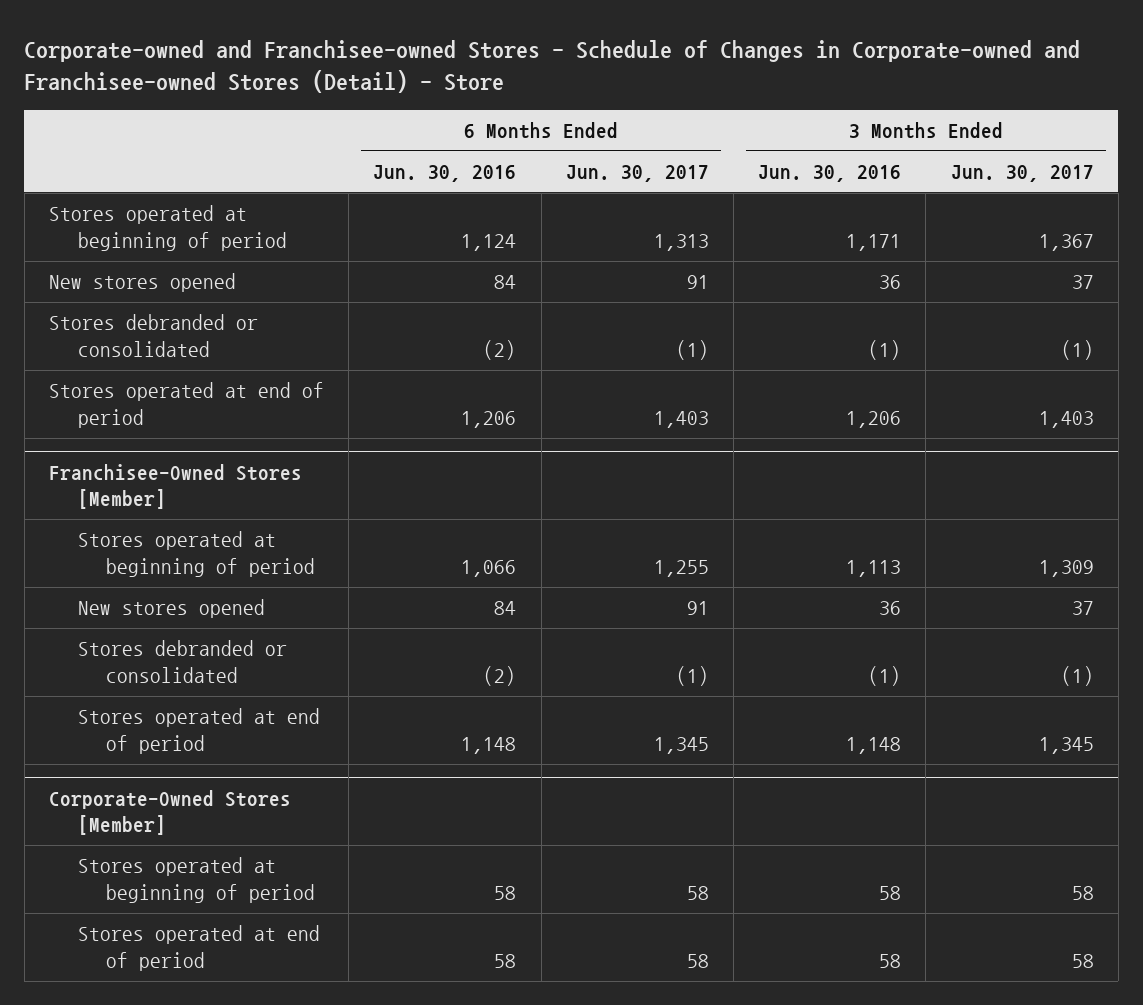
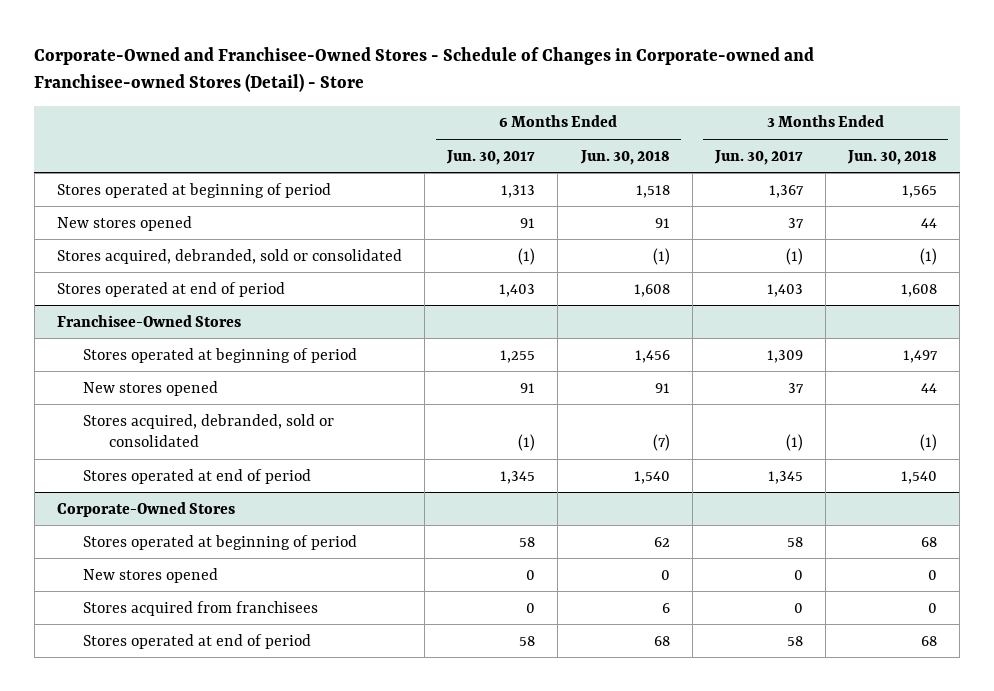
- Corporate-owned and Franchisee-owned Stores - Schedule of Changes in Corporate-owned and Franchisee-owned Stores (Detail) - Store
+ Corporate-Owned and Franchisee-Owned Stores - Schedule of Changes in Corporate-owned and Franchisee-owned Stores (Detail) - Store
- | 6 Months Ended Jun. 30, 2016 | 6 Months Ended Jun. 30, 2017 | 3 Months Ended Jun. 30, 2016 | 3 Months Ended Jun. 30, 2017
+ | 6 Months Ended Jun. 30, 2017 | 6 Months Ended Jun. 30, 2018 | 3 Months Ended Jun. 30, 2017 | 3 Months Ended Jun. 30, 2018
- Stores debranded or consolidated | (2) | (1) | (1) | (1)
+ Stores acquired, debranded, sold or consolidated | (1) | (1) | (1) | (1)
- Franchisee-Owned Stores [Member]
+ Franchisee-Owned Stores
- Stores debranded or consolidated | (2) | (1) | (1) | (1)
+ Stores acquired, debranded, sold or consolidated | (1) | (7) | (1) | (1)
- Corporate-Owned Stores [Member]
+ Corporate-Owned Stores
+ New stores opened | 0 | 0 | 0 | 0
+ Stores acquired from franchisees | 0 | 6 | 0 | 0

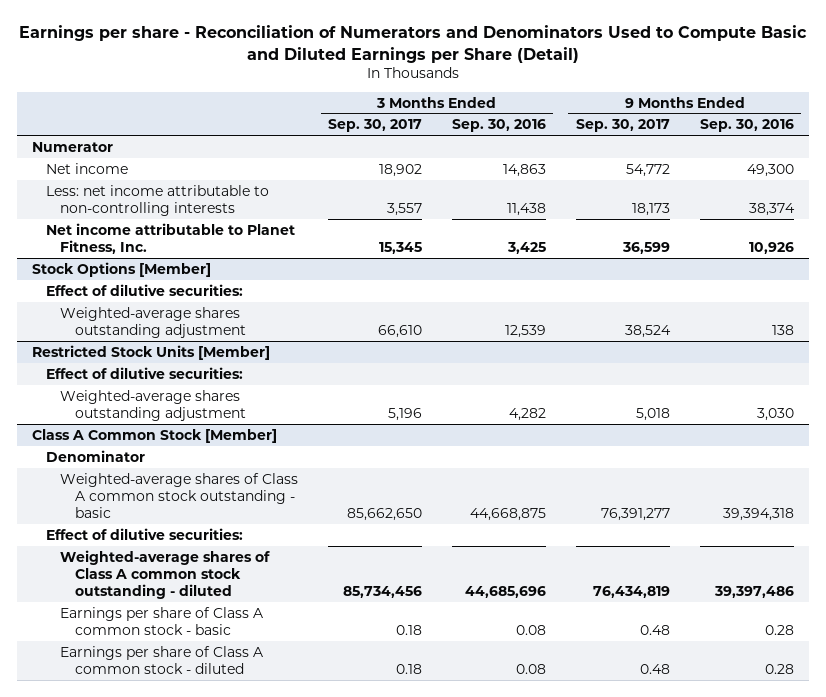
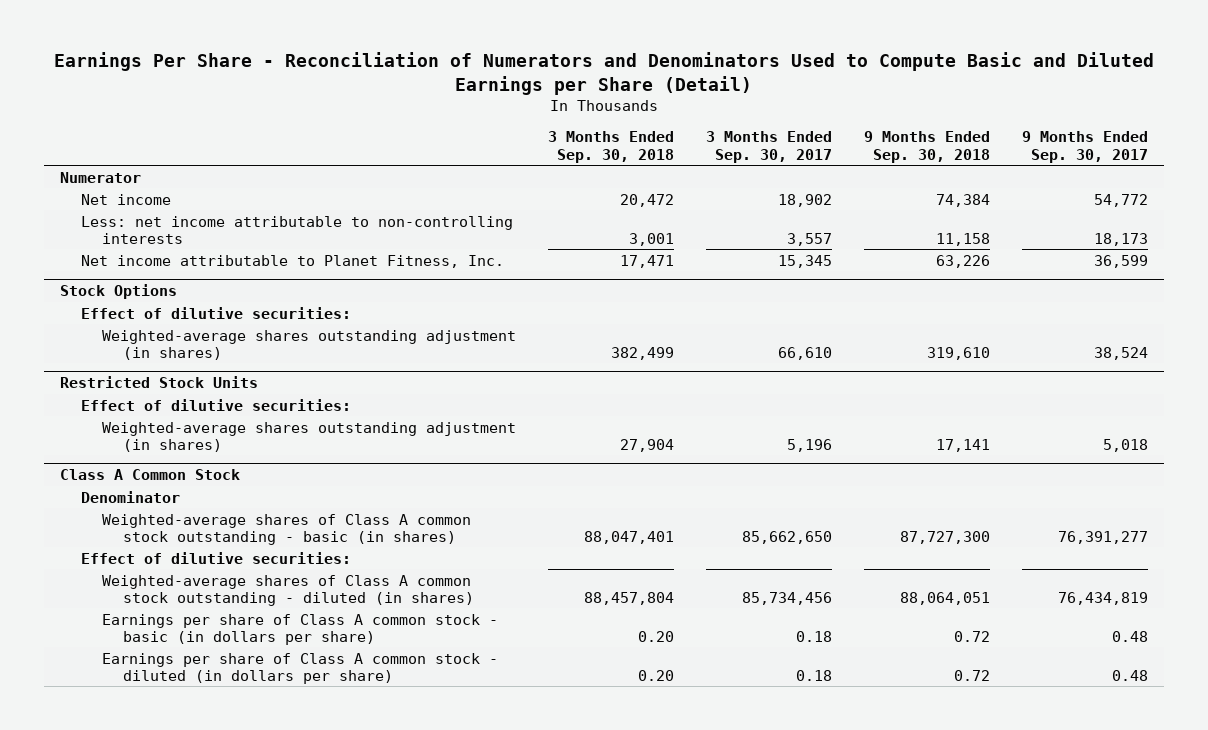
- Earnings per share - Reconciliation of Numerators and Denominators Used to Compute Basic and Diluted Earnings per Share (Detail)
+ Earnings Per Share - Reconciliation of Numerators and Denominators Used to Compute Basic and Diluted Earnings per Share (Detail)
- | 3 Months Ended Sep. 30, 2017 | 3 Months Ended Sep. 30, 2016 | 9 Months Ended Sep. 30, 2017 | 9 Months Ended Sep. 30, 2016
+ | 3 Months Ended Sep. 30, 2018 | 3 Months Ended Sep. 30, 2017 | 9 Months Ended Sep. 30, 2018 | 9 Months Ended Sep. 30, 2017
- Stock Options [Member]
+ Stock Options
- Weighted-average shares outstanding adjustment | 66,610 | 12,539 | 38,524 | 138
- Restricted Stock Units [Member]
+ Weighted-average shares outstanding adjustment (in shares) | 382,499 | 66,610 | 319,610 | 38,524
+ Restricted Stock Units
- Weighted-average shares outstanding adjustment | 5,196 | 4,282 | 5,018 | 3,030
- Class A Common Stock [Member]
+ Weighted-average shares outstanding adjustment (in shares) | 27,904 | 5,196 | 17,141 | 5,018
+ Class A Common Stock
- Weighted-average shares of Class A common stock outstanding - basic | 85,662,650 | 44,668,875 | 76,391,277 | 39,394,318
+ Weighted-average shares of Class A common stock outstanding - basic (in shares) | 88,047,401 | 85,662,650 | 87,727,300 | 76,391,277
- Weighted-average shares of Class A common stock outstanding - diluted | 85,734,456 | 44,685,696 | 76,434,819 | 39,397,486
- Earnings per share of Class A common stock - basic | 0.18 | 0.08 | 0.48 | 0.28
- Earnings per share of Class A common stock - diluted | 0.18 | 0.08 | 0.48 | 0.28
+ Weighted-average shares of Class A common stock outstanding - diluted (in shares) | 88,457,804 | 85,734,456 | 88,064,051 | 76,434,819
+ Earnings per share of Class A common stock - basic (in dollars per share) | 0.20 | 0.18 | 0.72 | 0.48
+ Earnings per share of Class A common stock - diluted (in dollars per share) | 0.20 | 0.18 | 0.72 | 0.48

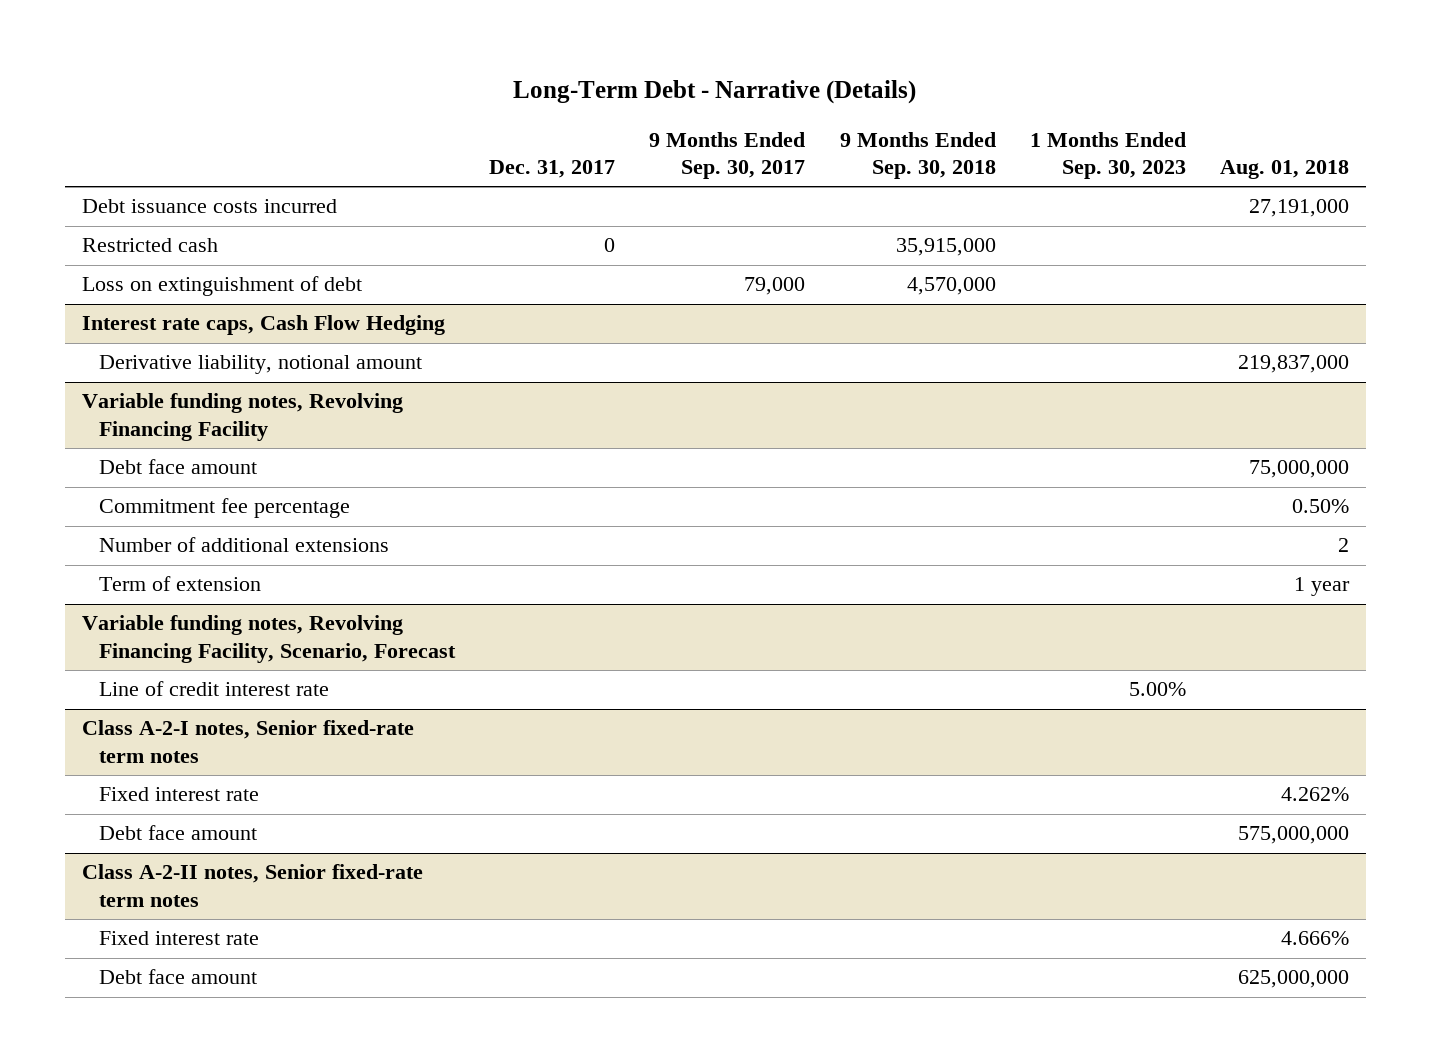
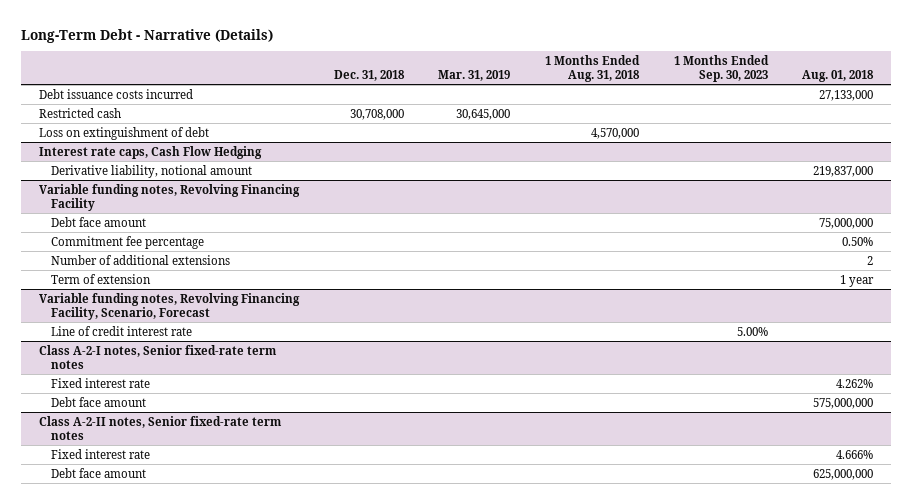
- | Dec. 31, 2017 | 9 Months Ended Sep. 30, 2017 | 9 Months Ended Sep. 30, 2018 | 1 Months Ended Sep. 30, 2023 | Aug. 01, 2018
+ | Dec. 31, 2018 | Mar. 31, 2019 | 1 Months Ended Aug. 31, 2018 | 1 Months Ended Sep. 30, 2023 | Aug. 01, 2018
- Debt issuance costs incurred | | | | | 27,191,000
+ Debt issuance costs incurred | | | | | 27,133,000

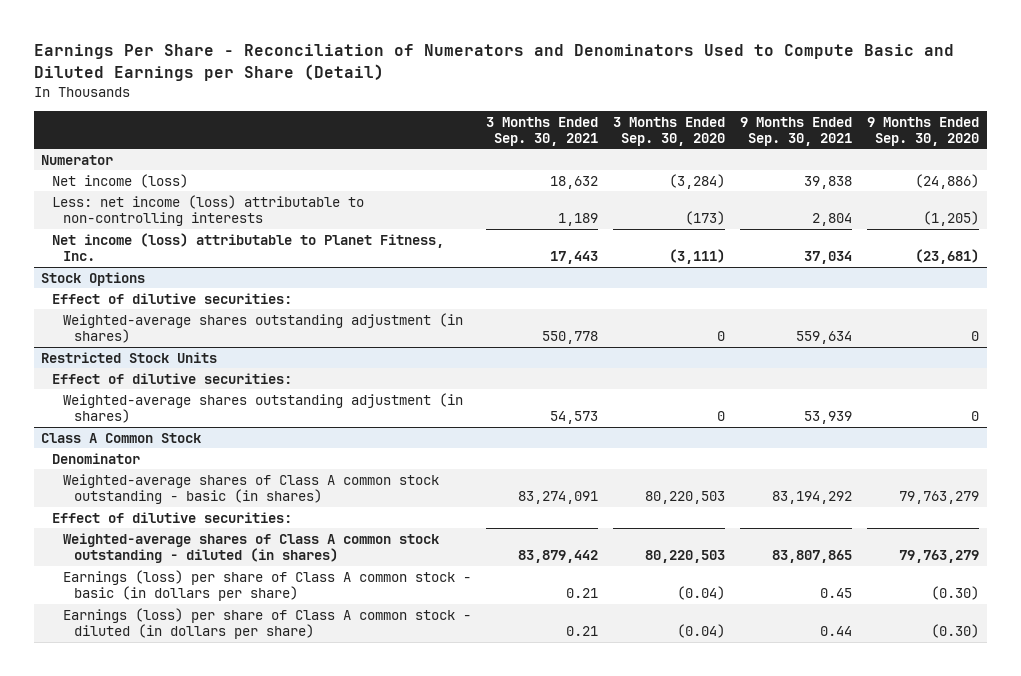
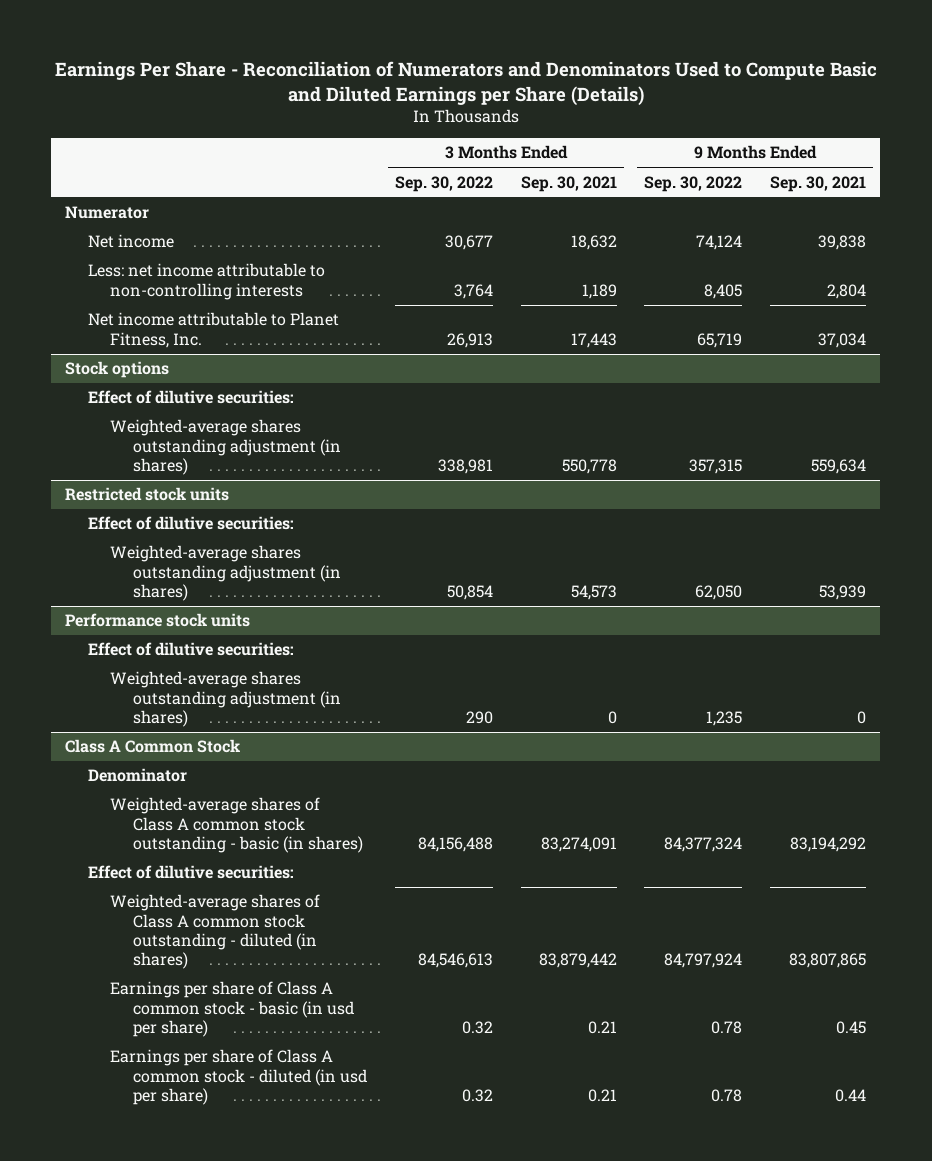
- Earnings Per Share - Reconciliation of Numerators and Denominators Used to Compute Basic and Diluted Earnings per Share (Detail)
+ Earnings Per Share - Reconciliation of Numerators and Denominators Used to Compute Basic and Diluted Earnings per Share (Details)
- | 3 Months Ended Sep. 30, 2021 | 3 Months Ended Sep. 30, 2020 | 9 Months Ended Sep. 30, 2021 | 9 Months Ended Sep. 30, 2020
+ | 3 Months Ended Sep. 30, 2022 | 3 Months Ended Sep. 30, 2021 | 9 Months Ended Sep. 30, 2022 | 9 Months Ended Sep. 30, 2021
- Net income (loss) | 18,632 | (3,284) | 39,838 | (24,886)
- Less: net income (loss) attributable to non-controlling interests | 1,189 | (173) | 2,804 | (1,205)
- Net income (loss) attributable to Planet Fitness, Inc. | 17,443 | (3,111) | 37,034 | (23,681)
- Stock Options
+ Net income | 30,677 | 18,632 | 74,124 | 39,838
+ Less: net income attributable to non-controlling interests | 3,764 | 1,189 | 8,405 | 2,804
+ Net income attributable to Planet Fitness, Inc. | 26,913 | 17,443 | 65,719 | 37,034
+ Stock options
- Restricted Stock Units
+ Restricted stock units
+ Performance stock units
+ Effect of dilutive securities:
+ Weighted-average shares outstanding adjustment (in shares) | 290 | 0 | 1,235 | 0
@ Class A Common Stock
- Earnings (loss) per share of Class A common stock - basic (in dollars per share) | 0.21 | (0.04) | 0.45 | (0.30)
- Earnings (loss) per share of Class A common stock - diluted (in dollars per share) | 0.21 | (0.04) | 0.44 | (0.30)
+ Earnings per share of Class A common stock - basic (in usd per share) | 0.32 | 0.21 | 0.78 | 0.45
+ Earnings per share of Class A common stock - diluted (in usd per share) | 0.32 | 0.21 | 0.78 | 0.44

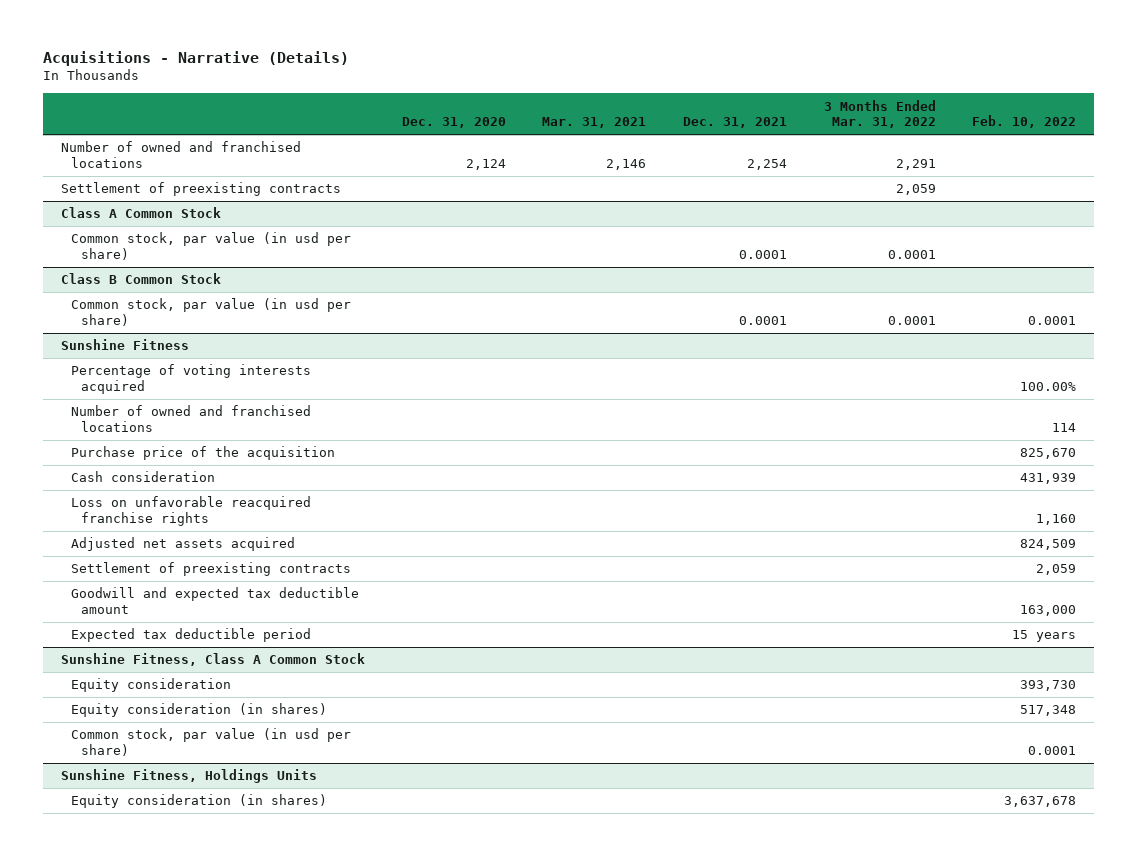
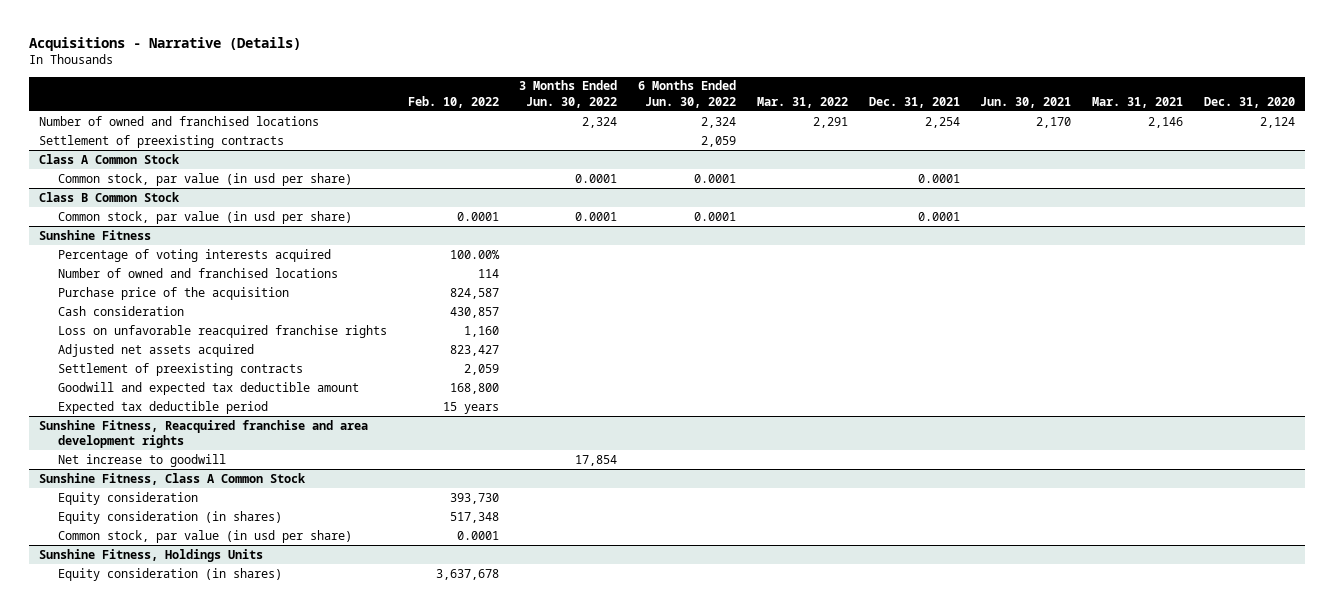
- | Dec. 31, 2020 | Mar. 31, 2021 | Dec. 31, 2021 | 3 Months Ended Mar. 31, 2022 | Feb. 10, 2022
+ | Feb. 10, 2022 | 3 Months Ended Jun. 30, 2022 | 6 Months Ended Jun. 30, 2022 | Mar. 31, 2022 | Dec. 31, 2021 | Jun. 30, 2021 | Mar. 31, 2021 | Dec. 31, 2020
@ Sunshine Fitness
- Purchase price of the acquisition | | | | | 825,670
- Cash consideration | | | | | 431,939
+ Purchase price of the acquisition | 824,587 | | | | | | |
+ Cash consideration | 430,857 | | | | | | |
- Adjusted net assets acquired | | | | | 824,509
+ Adjusted net assets acquired | 823,427 | | | | | | |
- Goodwill and expected tax deductible amount | | | | | 163,000
+ Goodwill and expected tax deductible amount | 168,800 | | | | | | |
+ Sunshine Fitness, Reacquired franchise and area development rights
+ Net increase to goodwill | | 17,854 | | | | | |

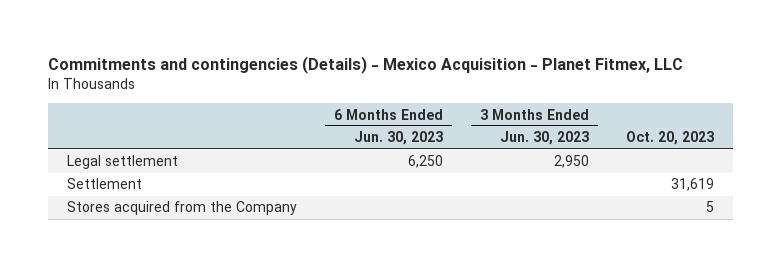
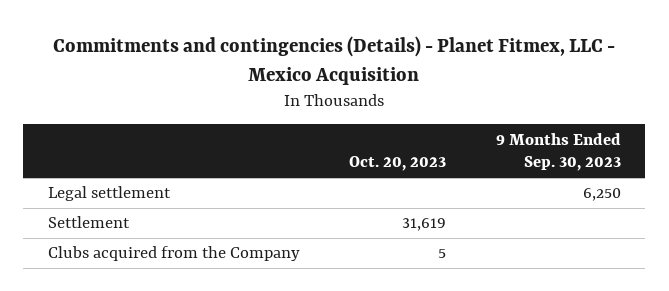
- Commitments and contingencies (Details) - Mexico Acquisition - Planet Fitmex, LLC
+ Commitments and contingencies (Details) - Planet Fitmex, LLC - Mexico Acquisition
- | 6 Months Ended Jun. 30, 2023 | 3 Months Ended Jun. 30, 2023 | Oct. 20, 2023
+ | Oct. 20, 2023 | 9 Months Ended Sep. 30, 2023
- Stores acquired from the Company | | | 5
+ Clubs acquired from the Company | 5 |

